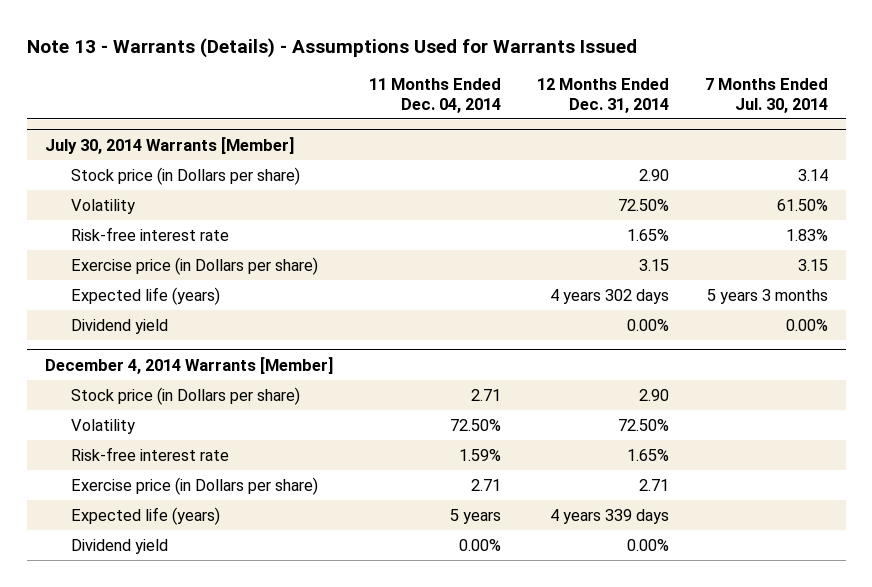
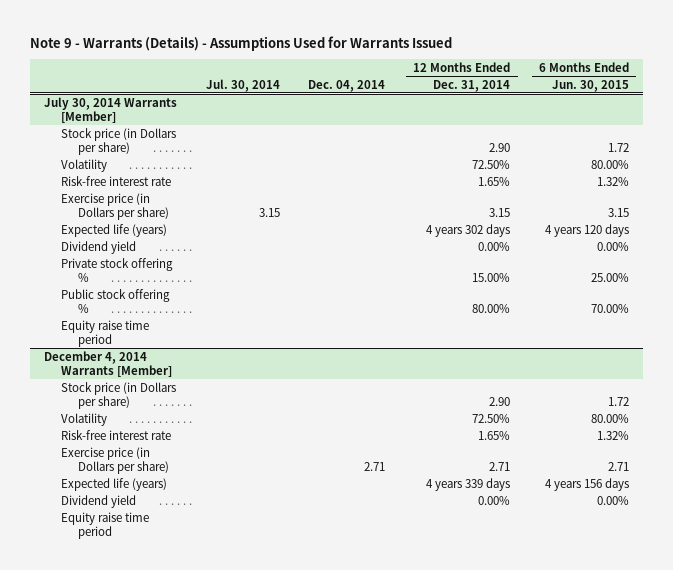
- Note 13 - Warrants (Details) - Assumptions Used for Warrants Issued
+ Note 9 - Warrants (Details) - Assumptions Used for Warrants Issued
- | 11 Months Ended Dec. 04, 2014 | 12 Months Ended Dec. 31, 2014 | 7 Months Ended Jul. 30, 2014
+ | Jul. 30, 2014 | Dec. 04, 2014 | 12 Months Ended Dec. 31, 2014 | 6 Months Ended Jun. 30, 2015
@ July 30, 2014 Warrants [Member]
+ Private stock offering % | | | 15.00% | 25.00%
+ Public stock offering % | | | 80.00% | 70.00%
+ Equity raise time period
@ December 4, 2014 Warrants [Member]
+ Equity raise time period

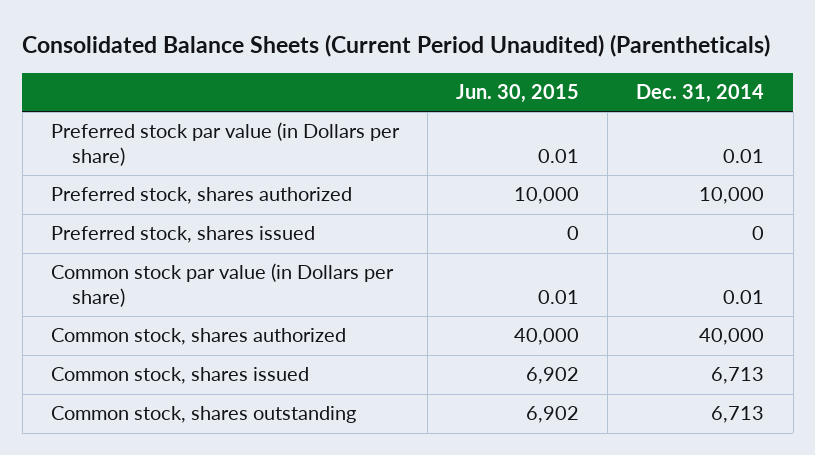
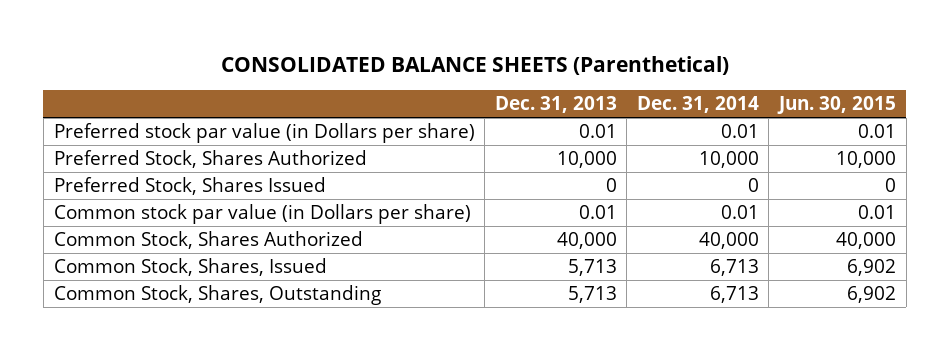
- Consolidated Balance Sheets (Current Period Unaudited) (Parentheticals)
+ CONSOLIDATED BALANCE SHEETS (Parenthetical)
- | Jun. 30, 2015 | Dec. 31, 2014
+ | Dec. 31, 2013 | Dec. 31, 2014 | Jun. 30, 2015
- Preferred stock, shares authorized | 10,000 | 10,000
- Preferred stock, shares issued | 0 | 0
+ Preferred Stock, Shares Authorized | 10,000 | 10,000 | 10,000
+ Preferred Stock, Shares Issued | 0 | 0 | 0
- Common stock, shares authorized | 40,000 | 40,000
- Common stock, shares issued | 6,902 | 6,713
- Common stock, shares outstanding | 6,902 | 6,713
+ Common Stock, Shares Authorized | 40,000 | 40,000 | 40,000
+ Common Stock, Shares, Issued | 5,713 | 6,713 | 6,902
+ Common Stock, Shares, Outstanding | 5,713 | 6,713 | 6,902

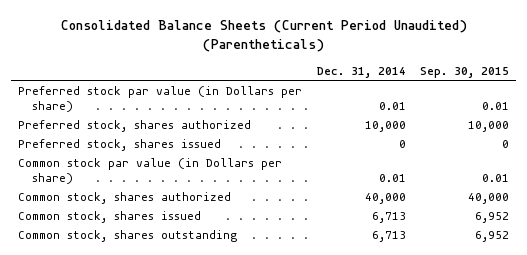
- CONSOLIDATED BALANCE SHEETS (Parenthetical)
+ Consolidated Balance Sheets (Current Period Unaudited) (Parentheticals)
- | Dec. 31, 2013 | Dec. 31, 2014 | Jun. 30, 2015
+ | Dec. 31, 2014 | Sep. 30, 2015
- Preferred Stock, Shares Authorized | 10,000 | 10,000 | 10,000
- Preferred Stock, Shares Issued | 0 | 0 | 0
+ Preferred stock, shares authorized | 10,000 | 10,000
+ Preferred stock, shares issued | 0 | 0
- Common Stock, Shares Authorized | 40,000 | 40,000 | 40,000
- Common Stock, Shares, Issued | 5,713 | 6,713 | 6,902
- Common Stock, Shares, Outstanding | 5,713 | 6,713 | 6,902
+ Common stock, shares authorized | 40,000 | 40,000
+ Common stock, shares issued | 6,713 | 6,952
+ Common stock, shares outstanding | 6,713 | 6,952

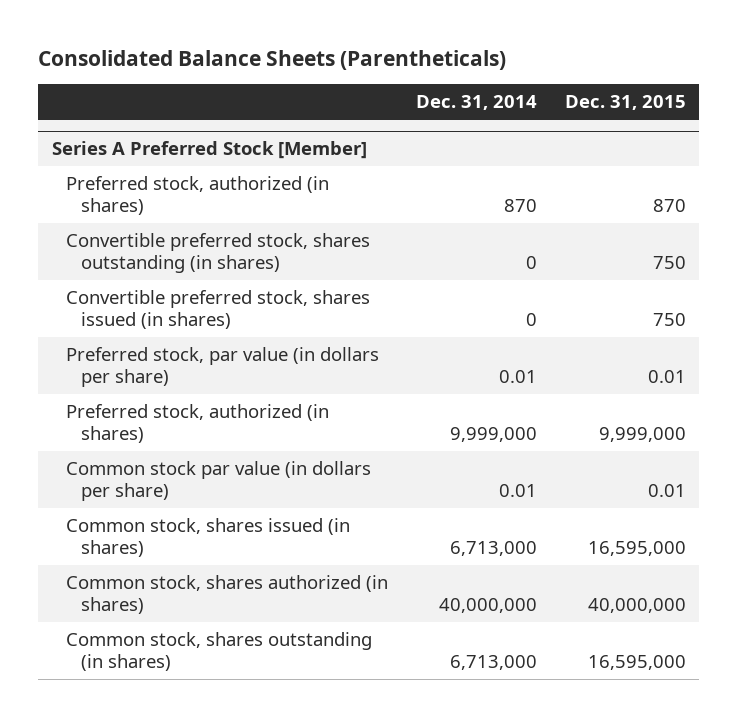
- Consolidated Balance Sheets (Current Period Unaudited) (Parentheticals)
+ Consolidated Balance Sheets (Parentheticals)
- | Dec. 31, 2014 | Sep. 30, 2015
+ | Dec. 31, 2014 | Dec. 31, 2015
- Preferred stock par value (in Dollars per share) | 0.01 | 0.01
- Preferred stock, shares authorized | 10,000 | 10,000
- Preferred stock, shares issued | 0 | 0
- Common stock par value (in Dollars per share) | 0.01 | 0.01
- Common stock, shares authorized | 40,000 | 40,000
- Common stock, shares issued | 6,713 | 6,952
- Common stock, shares outstanding | 6,713 | 6,952
+ Series A Preferred Stock [Member]
+ Preferred stock, authorized (in shares) | 870 | 870
+ Convertible preferred stock, shares outstanding (in shares) | 0 | 750
+ Convertible preferred stock, shares issued (in shares) | 0 | 750
+ Preferred stock, par value (in dollars per share) | 0.01 | 0.01
+ Preferred stock, authorized (in shares) | 9,999,000 | 9,999,000
+ Common stock par value (in dollars per share) | 0.01 | 0.01
+ Common stock, shares issued (in shares) | 6,713,000 | 16,595,000
+ Common stock, shares authorized (in shares) | 40,000,000 | 40,000,000
+ Common stock, shares outstanding (in shares) | 6,713,000 | 16,595,000

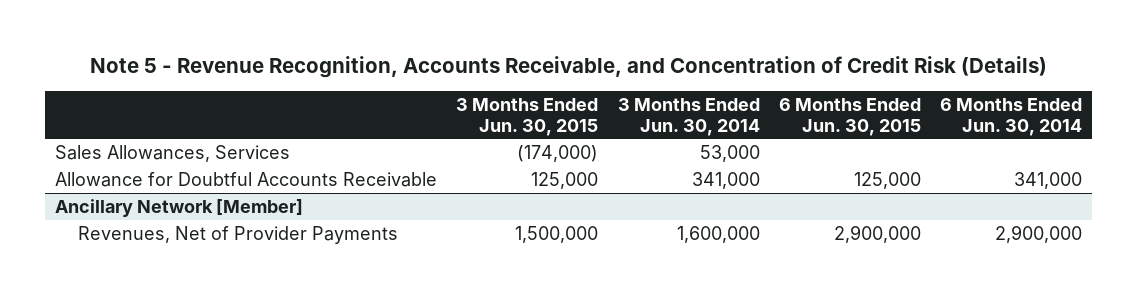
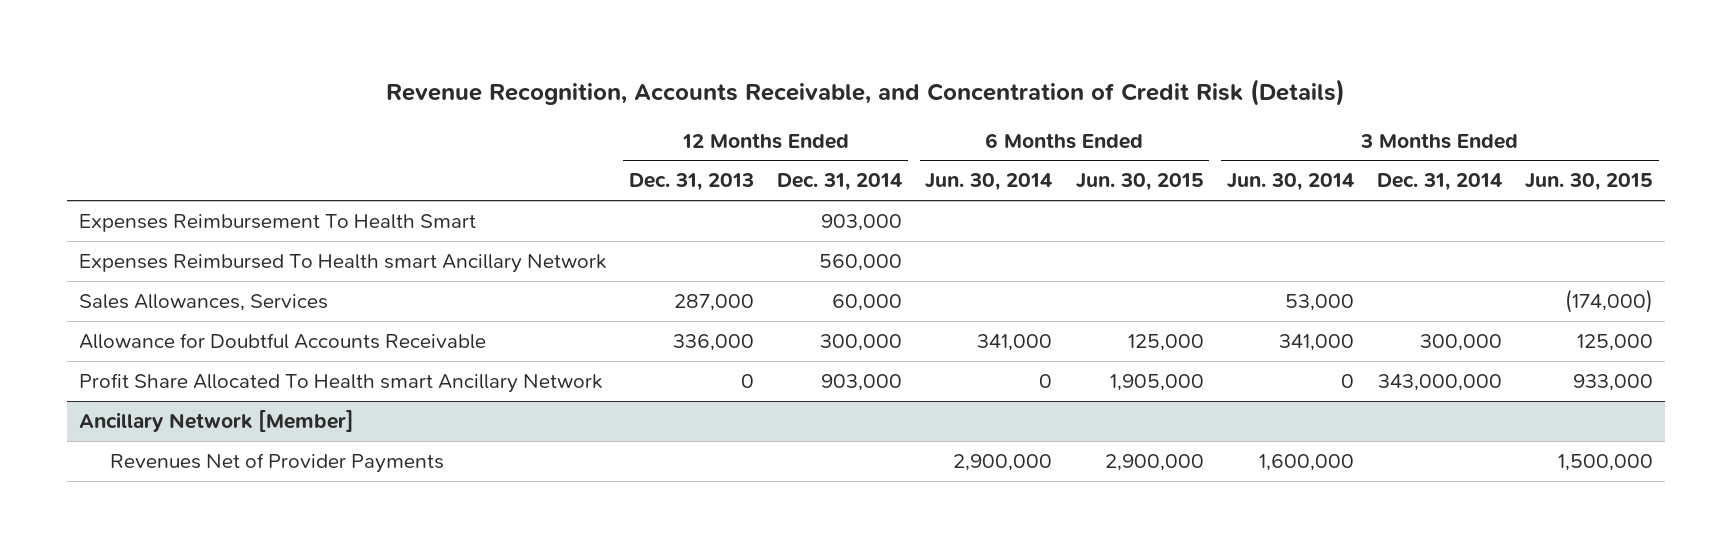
- Note 5 - Revenue Recognition, Accounts Receivable, and Concentration of Credit Risk (Details)
+ Revenue Recognition, Accounts Receivable, and Concentration of Credit Risk (Details)
- | 3 Months Ended Jun. 30, 2015 | 3 Months Ended Jun. 30, 2014 | 6 Months Ended Jun. 30, 2015 | 6 Months Ended Jun. 30, 2014
+ | 12 Months Ended Dec. 31, 2013 | 12 Months Ended Dec. 31, 2014 | 6 Months Ended Jun. 30, 2014 | 6 Months Ended Jun. 30, 2015 | 3 Months Ended Jun. 30, 2014 | 3 Months Ended Dec. 31, 2014 | 3 Months Ended Jun. 30, 2015
+ Expenses Reimbursement To Health Smart | | 903,000 | | | | |
+ Expenses Reimbursed To Health smart Ancillary Network | | 560,000 | | | | |
+ Profit Share Allocated To Health smart Ancillary Network | 0 | 903,000 | 0 | 1,905,000 | 0 | 343,000,000 | 933,000
@ Ancillary Network [Member]
- Revenues, Net of Provider Payments | 1,500,000 | 1,600,000 | 2,900,000 | 2,900,000
+ Revenues Net of Provider Payments | | | 2,900,000 | 2,900,000 | 1,600,000 | | 1,500,000

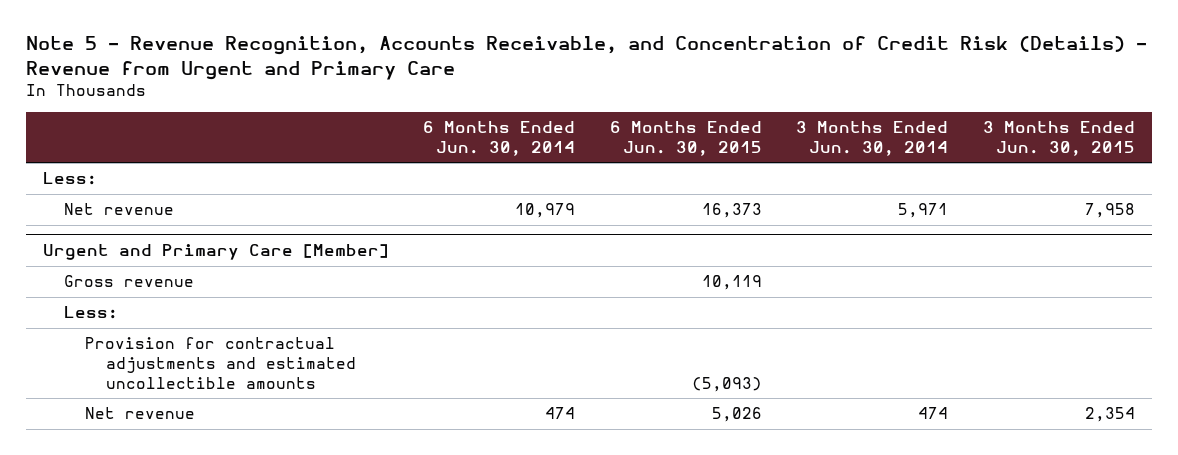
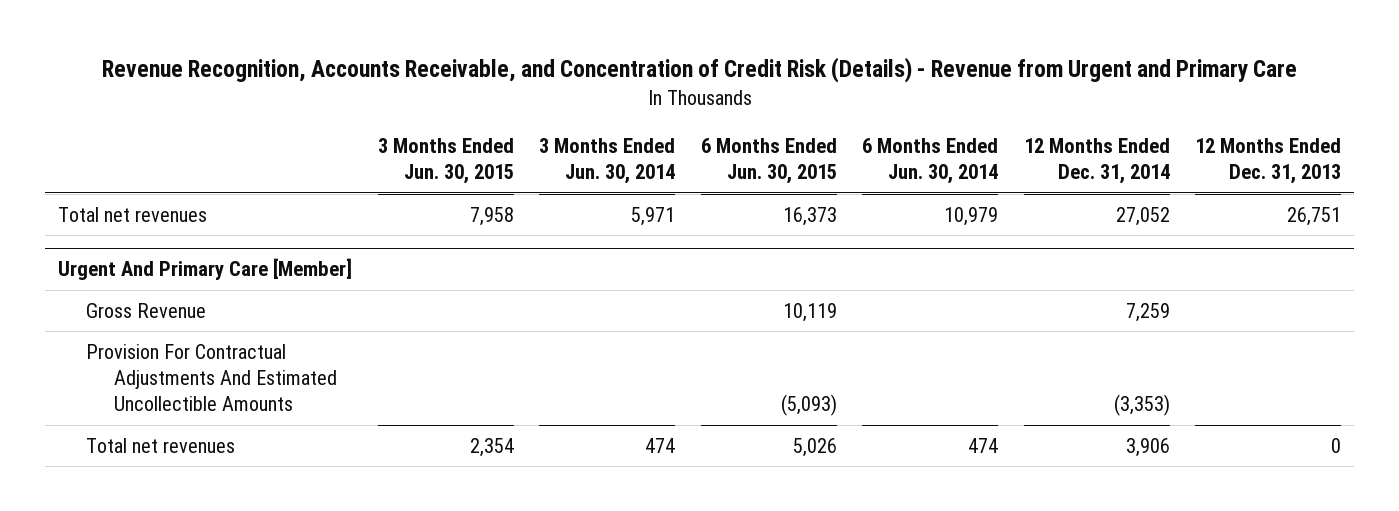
- Note 5 - Revenue Recognition, Accounts Receivable, and Concentration of Credit Risk (Details) - Revenue from Urgent and Primary Care
+ Revenue Recognition, Accounts Receivable, and Concentration of Credit Risk (Details) - Revenue from Urgent and Primary Care
- | 6 Months Ended Jun. 30, 2014 | 6 Months Ended Jun. 30, 2015 | 3 Months Ended Jun. 30, 2014 | 3 Months Ended Jun. 30, 2015
+ | 3 Months Ended Jun. 30, 2015 | 3 Months Ended Jun. 30, 2014 | 6 Months Ended Jun. 30, 2015 | 6 Months Ended Jun. 30, 2014 | 12 Months Ended Dec. 31, 2014 | 12 Months Ended Dec. 31, 2013
- Less:
- Net revenue | 10,979 | 16,373 | 5,971 | 7,958
- Urgent and Primary Care [Member]
- Gross revenue | | 10,119 | |
- Less:
- Provision for contractual adjustments and estimated uncollectible amounts | | (5,093) | |
- Net revenue | 474 | 5,026 | 474 | 2,354
+ Total net revenues | 7,958 | 5,971 | 16,373 | 10,979 | 27,052 | 26,751
+ Urgent And Primary Care [Member]
+ Gross Revenue | | | 10,119 | | 7,259 |
+ Provision For Contractual Adjustments And Estimated Uncollectible Amounts | | | (5,093) | | (3,353) |
+ Total net revenues | 2,354 | 474 | 5,026 | 474 | 3,906 | 0

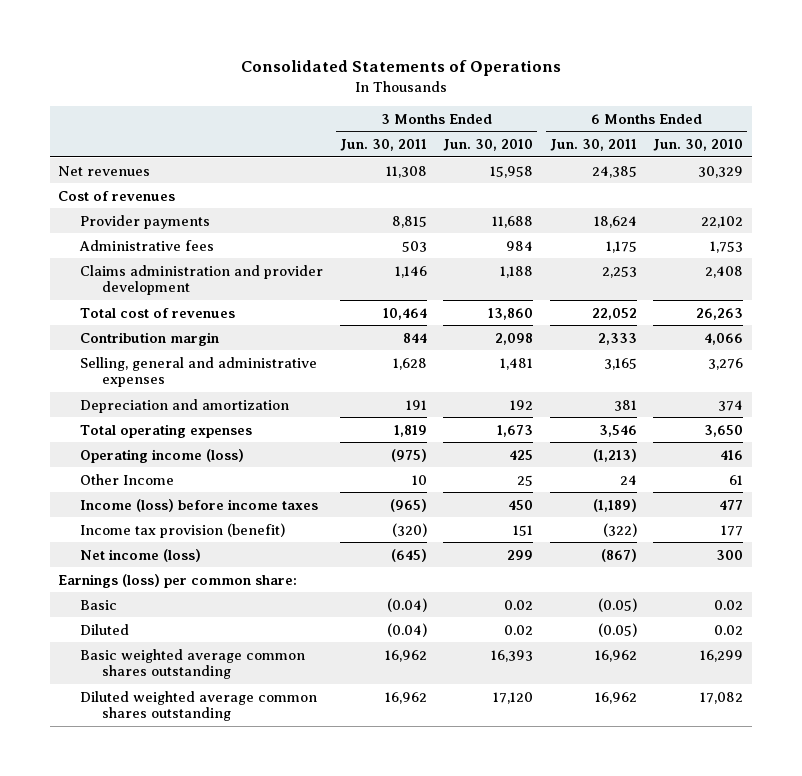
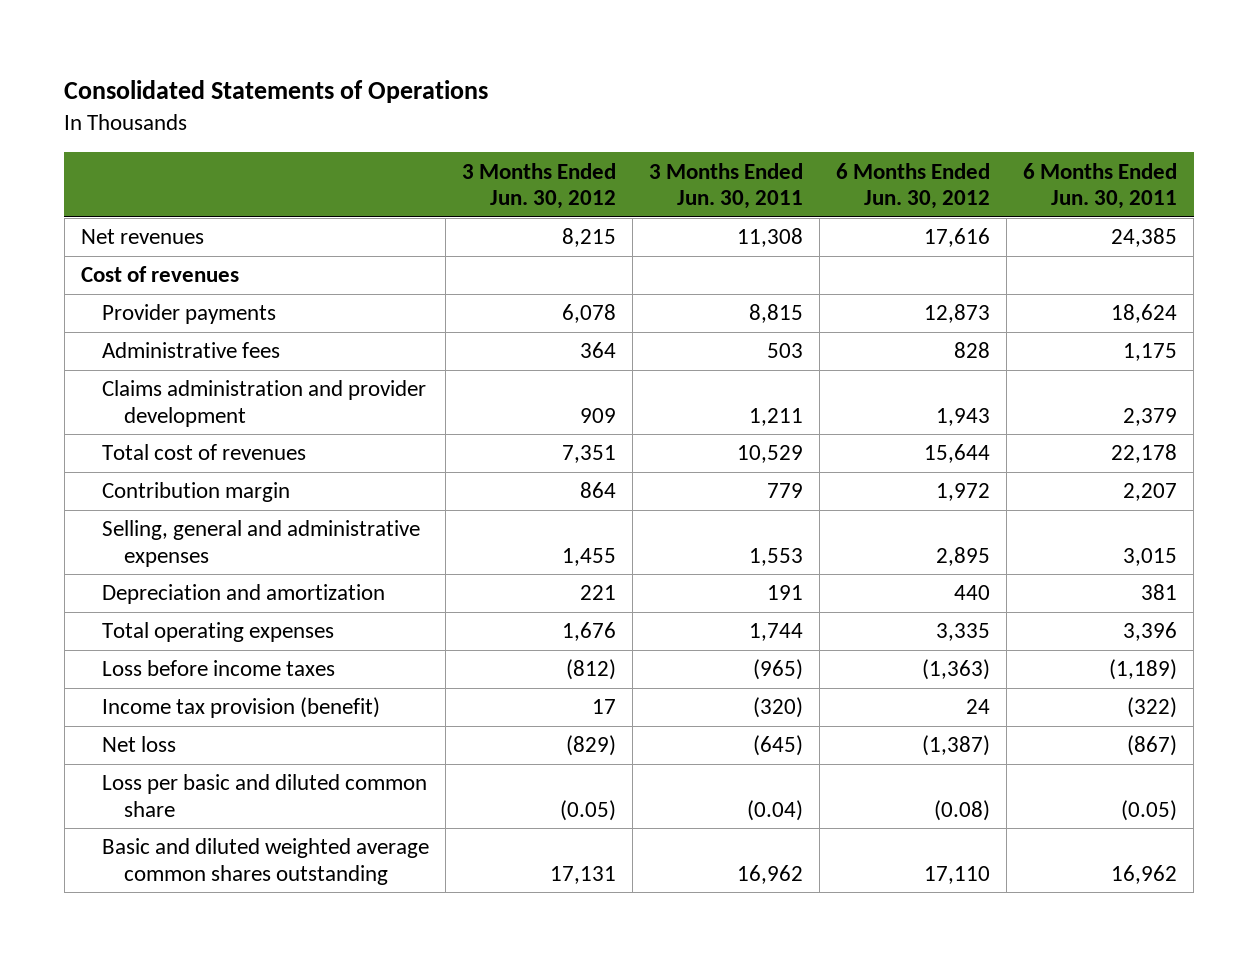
- | 3 Months Ended Jun. 30, 2011 | 3 Months Ended Jun. 30, 2010 | 6 Months Ended Jun. 30, 2011 | 6 Months Ended Jun. 30, 2010
+ | 3 Months Ended Jun. 30, 2012 | 3 Months Ended Jun. 30, 2011 | 6 Months Ended Jun. 30, 2012 | 6 Months Ended Jun. 30, 2011
- Claims administration and provider development | 1,146 | 1,188 | 2,253 | 2,408
- Total cost of revenues | 10,464 | 13,860 | 22,052 | 26,263
- Contribution margin | 844 | 2,098 | 2,333 | 4,066
- Selling, general and administrative expenses | 1,628 | 1,481 | 3,165 | 3,276
+ Claims administration and provider development | 909 | 1,211 | 1,943 | 2,379
+ Total cost of revenues | 7,351 | 10,529 | 15,644 | 22,178
+ Contribution margin | 864 | 779 | 1,972 | 2,207
+ Selling, general and administrative expenses | 1,455 | 1,553 | 2,895 | 3,015
- Total operating expenses | 1,819 | 1,673 | 3,546 | 3,650
- Operating income (loss) | (975) | 425 | (1,213) | 416
- Other Income | 10 | 25 | 24 | 61
- Income (loss) before income taxes | (965) | 450 | (1,189) | 477
+ Total operating expenses | 1,676 | 1,744 | 3,335 | 3,396
+ Loss before income taxes | (812) | (965) | (1,363) | (1,189)
- Net income (loss) | (645) | 299 | (867) | 300
- Earnings (loss) per common share:
- Basic | (0.04) | 0.02 | (0.05) | 0.02
- Diluted | (0.04) | 0.02 | (0.05) | 0.02
- Basic weighted average common shares outstanding | 16,962 | 16,393 | 16,962 | 16,299
- Diluted weighted average common shares outstanding | 16,962 | 17,120 | 16,962 | 17,082
+ Net loss | (829) | (645) | (1,387) | (867)
+ Loss per basic and diluted common share | (0.05) | (0.04) | (0.08) | (0.05)
+ Basic and diluted weighted average common shares outstanding | 17,131 | 16,962 | 17,110 | 16,962

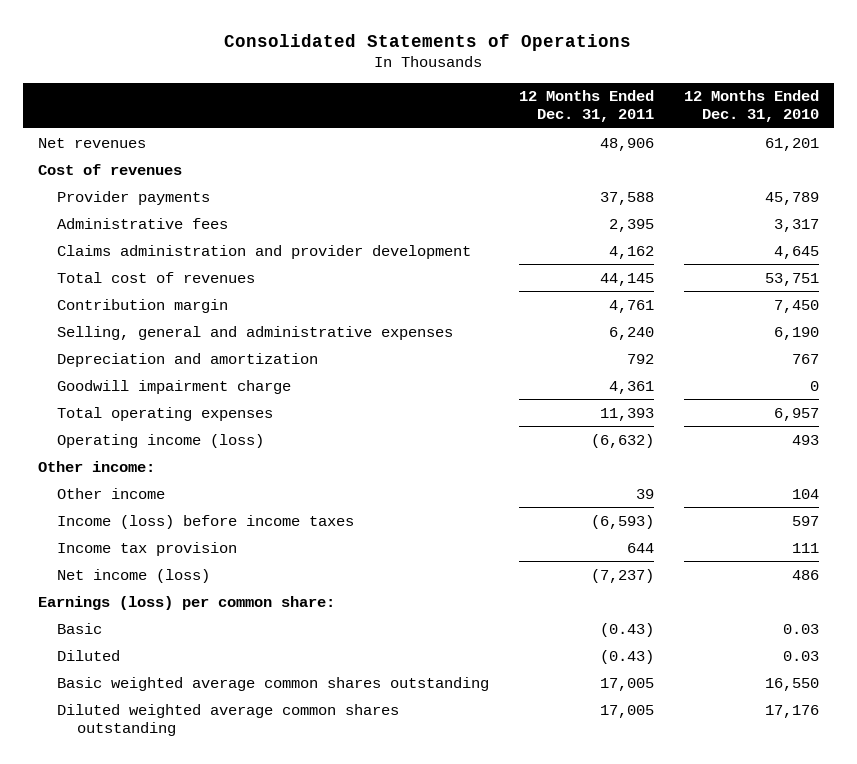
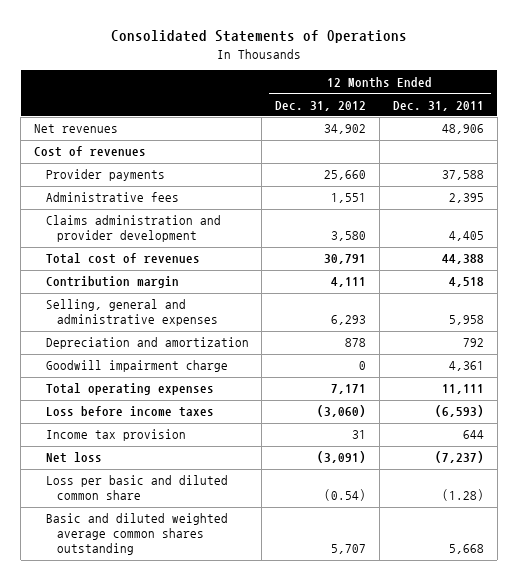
- | 12 Months Ended Dec. 31, 2011 | 12 Months Ended Dec. 31, 2010
+ | 12 Months Ended Dec. 31, 2012 | 12 Months Ended Dec. 31, 2011
- Claims administration and provider development | 4,162 | 4,645
- Total cost of revenues | 44,145 | 53,751
- Contribution margin | 4,761 | 7,450
- Selling, general and administrative expenses | 6,240 | 6,190
+ Claims administration and provider development | 3,580 | 4,405
+ Total cost of revenues | 30,791 | 44,388
+ Contribution margin | 4,111 | 4,518
+ Selling, general and administrative expenses | 6,293 | 5,958
- Total operating expenses | 11,393 | 6,957
- Operating income (loss) | (6,632) | 493
- Other income:
- Other income | 39 | 104
- Income (loss) before income taxes | (6,593) | 597
+ Total operating expenses | 7,171 | 11,111
+ Loss before income taxes | (3,060) | (6,593)
- Net income (loss) | (7,237) | 486
- Earnings (loss) per common share:
- Basic | (0.43) | 0.03
- Diluted | (0.43) | 0.03
- Basic weighted average common shares outstanding | 17,005 | 16,550
- Diluted weighted average common shares outstanding | 17,005 | 17,176
+ Net loss | (3,091) | (7,237)
+ Loss per basic and diluted common share | (0.54) | (1.28)
+ Basic and diluted weighted average common shares outstanding | 5,707 | 5,668

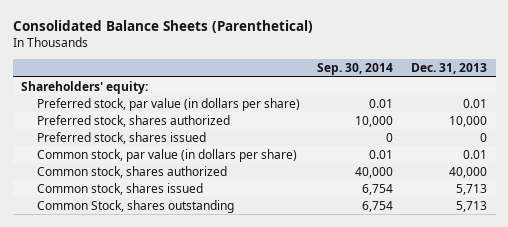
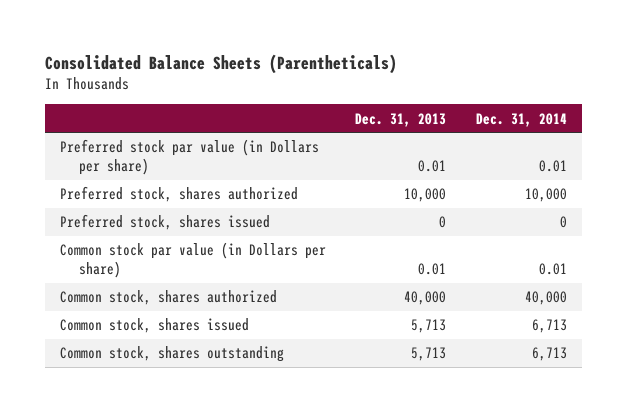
- Consolidated Balance Sheets (Parenthetical)
+ Consolidated Balance Sheets (Parentheticals)
- | Sep. 30, 2014 | Dec. 31, 2013
+ | Dec. 31, 2013 | Dec. 31, 2014
- Shareholders' equity:
- Preferred stock, par value (in dollars per share) | 0.01 | 0.01
+ Preferred stock par value (in Dollars per share) | 0.01 | 0.01
- Common stock, par value (in dollars per share) | 0.01 | 0.01
+ Common stock par value (in Dollars per share) | 0.01 | 0.01
- Common Stock, shares outstanding | 6,754 | 5,713
+ Common stock, shares outstanding | 5,713 | 6,713

